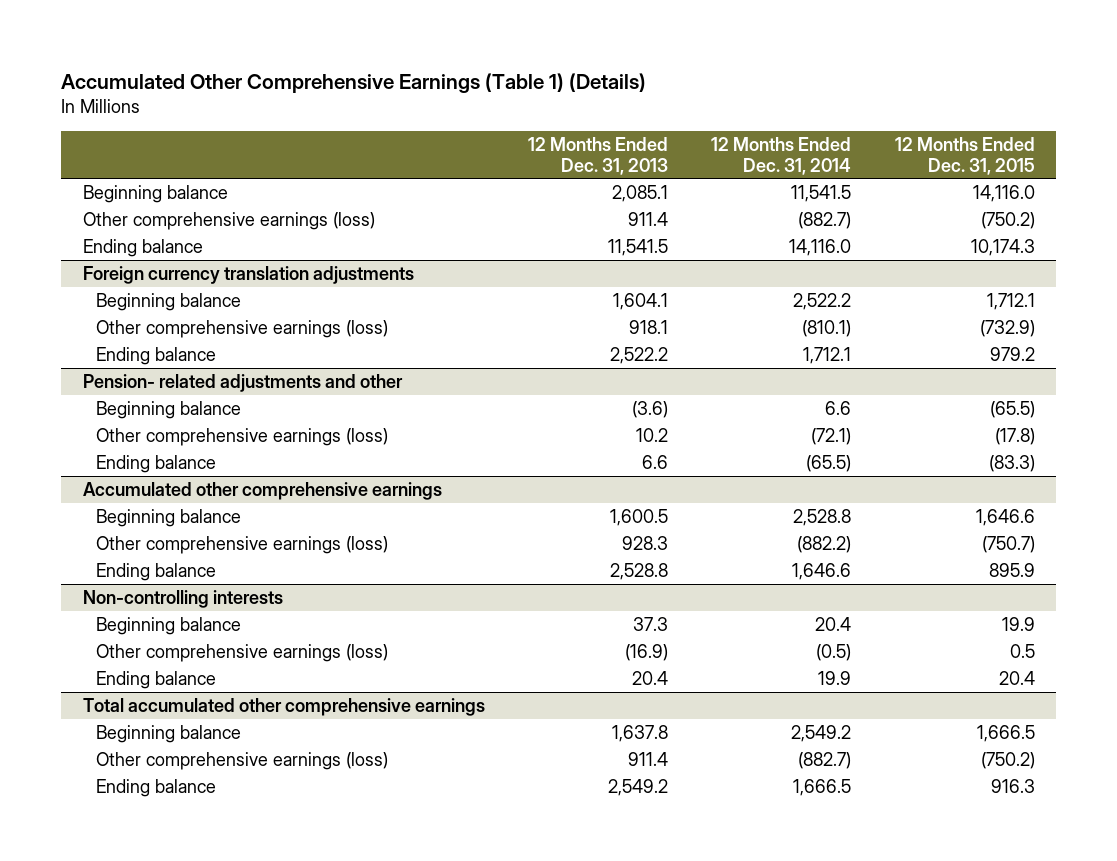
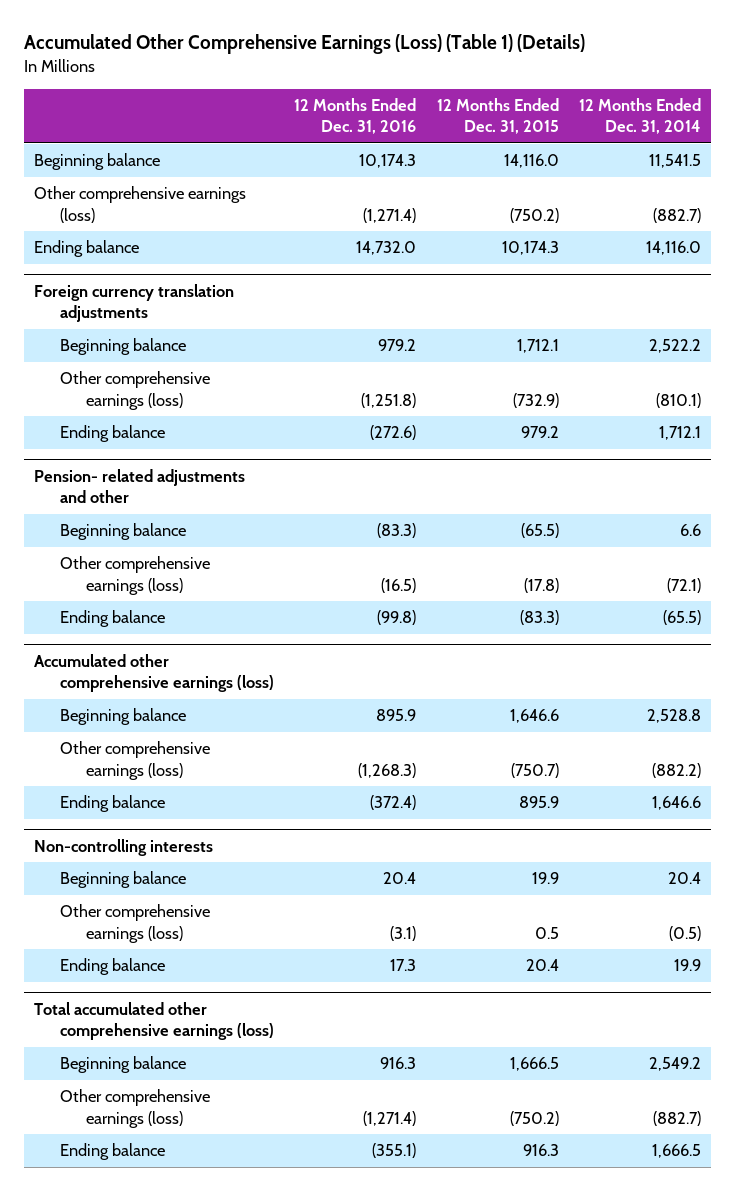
- Accumulated Other Comprehensive Earnings (Table 1) (Details)
+ Accumulated Other Comprehensive Earnings (Loss) (Table 1) (Details)
- | 12 Months Ended Dec. 31, 2013 | 12 Months Ended Dec. 31, 2014 | 12 Months Ended Dec. 31, 2015
+ | 12 Months Ended Dec. 31, 2016 | 12 Months Ended Dec. 31, 2015 | 12 Months Ended Dec. 31, 2014
- Accumulated other comprehensive earnings
+ Accumulated other comprehensive earnings (loss)
- Total accumulated other comprehensive earnings
+ Total accumulated other comprehensive earnings (loss)

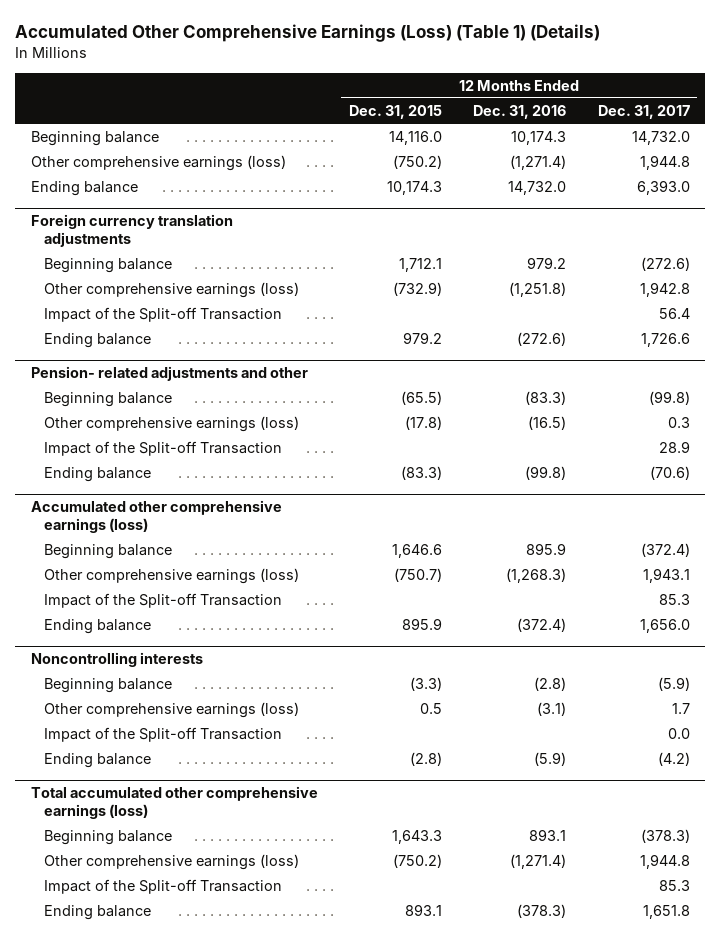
- | 12 Months Ended Dec. 31, 2016 | 12 Months Ended Dec. 31, 2015 | 12 Months Ended Dec. 31, 2014
+ | 12 Months Ended Dec. 31, 2015 | 12 Months Ended Dec. 31, 2016 | 12 Months Ended Dec. 31, 2017
@ Foreign currency translation adjustments
+ Impact of the Split-off Transaction | | | 56.4
@ Pension- related adjustments and other
+ Impact of the Split-off Transaction | | | 28.9
@ Accumulated other comprehensive earnings (loss)
+ Impact of the Split-off Transaction | | | 85.3
- Non-controlling interests
- Beginning balance | 20.4 | 19.9 | 20.4
+ Noncontrolling interests
+ Beginning balance | (3.3) | (2.8) | (5.9)
- Ending balance | 17.3 | 20.4 | 19.9
+ Impact of the Split-off Transaction | | | 0.0
+ Ending balance | (2.8) | (5.9) | (4.2)
@ Total accumulated other comprehensive earnings (loss)
- Beginning balance | 916.3 | 1,666.5 | 2,549.2
+ Beginning balance | 1,643.3 | 893.1 | (378.3)
- Ending balance | (355.1) | 916.3 | 1,666.5
+ Impact of the Split-off Transaction | | | 85.3
+ Ending balance | 893.1 | (378.3) | 1,651.8

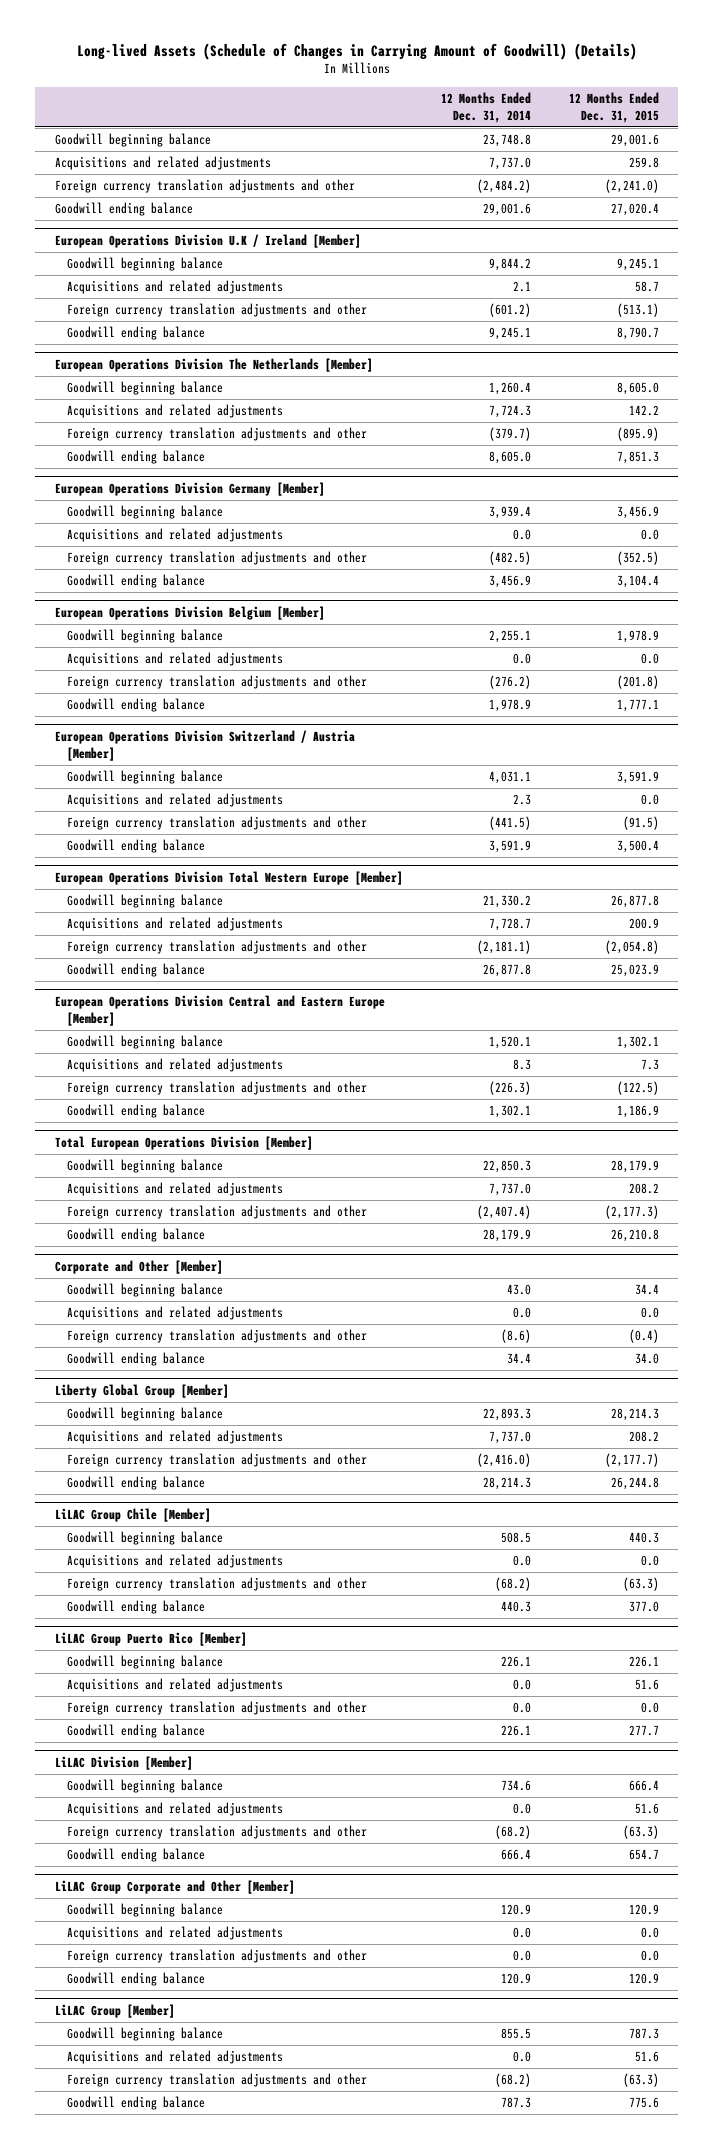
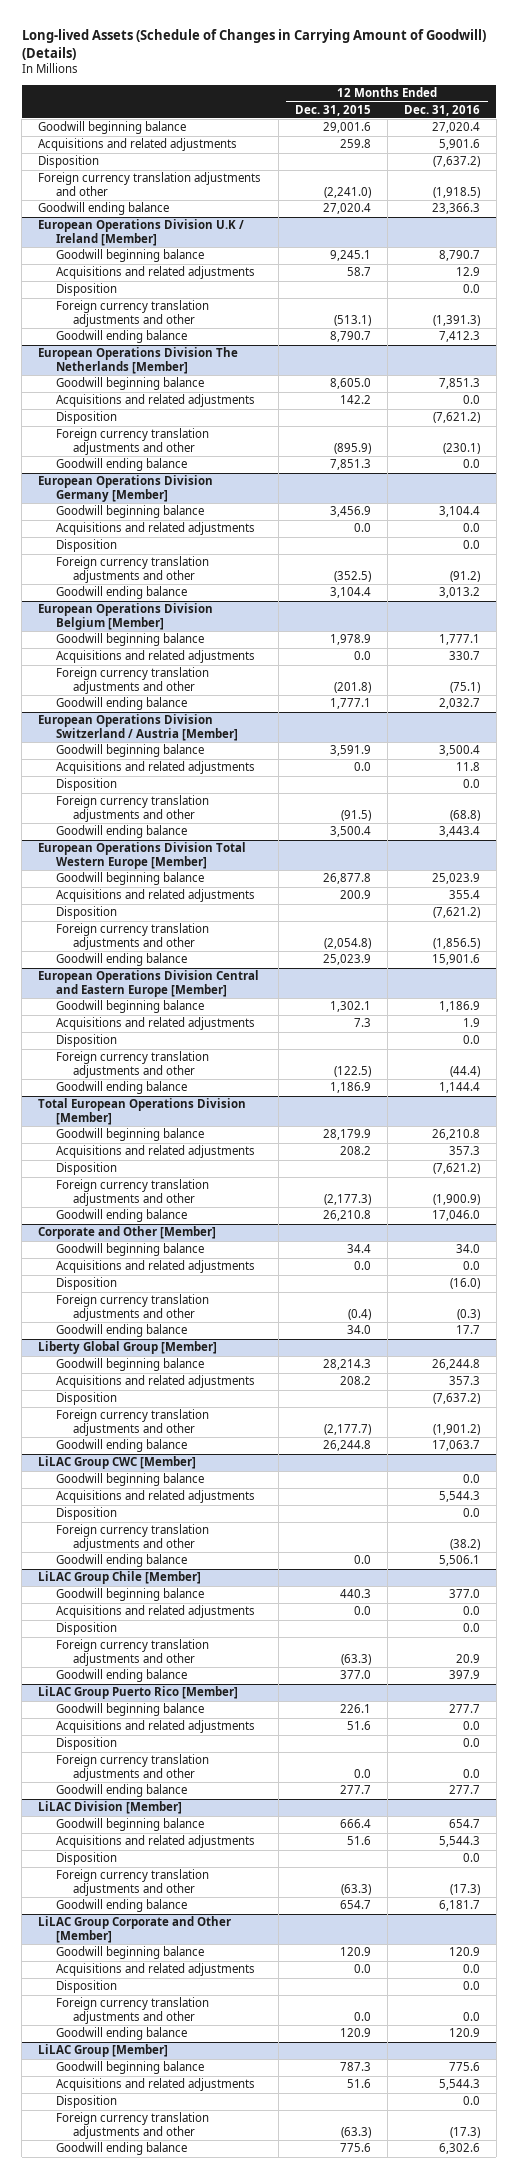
- | 12 Months Ended Dec. 31, 2014 | 12 Months Ended Dec. 31, 2015
+ | 12 Months Ended Dec. 31, 2015 | 12 Months Ended Dec. 31, 2016
+ Disposition | | (7,637.2)
@ European Operations Division U.K / Ireland [Member]
+ Disposition | | 0.0
@ European Operations Division The Netherlands [Member]
+ Disposition | | (7,621.2)
@ European Operations Division Germany [Member]
+ Disposition | | 0.0
@ European Operations Division Switzerland / Austria [Member]
+ Disposition | | 0.0
@ European Operations Division Total Western Europe [Member]
+ Disposition | | (7,621.2)
@ European Operations Division Central and Eastern Europe [Member]
+ Disposition | | 0.0
@ Total European Operations Division [Member]
+ Disposition | | (7,621.2)
@ Corporate and Other [Member]
+ Disposition | | (16.0)
@ Liberty Global Group [Member]
+ Disposition | | (7,637.2)
+ LiLAC Group CWC [Member]
+ Goodwill beginning balance | | 0.0
+ Acquisitions and related adjustments | | 5,544.3
+ Disposition | | 0.0
+ Foreign currency translation adjustments and other | | (38.2)
+ Goodwill ending balance | 0.0 | 5,506.1
@ LiLAC Group Chile [Member]
+ Disposition | | 0.0
@ LiLAC Group Puerto Rico [Member]
+ Disposition | | 0.0
@ LiLAC Division [Member]
+ Disposition | | 0.0
@ LiLAC Group Corporate and Other [Member]
+ Disposition | | 0.0
@ LiLAC Group [Member]
+ Disposition | | 0.0

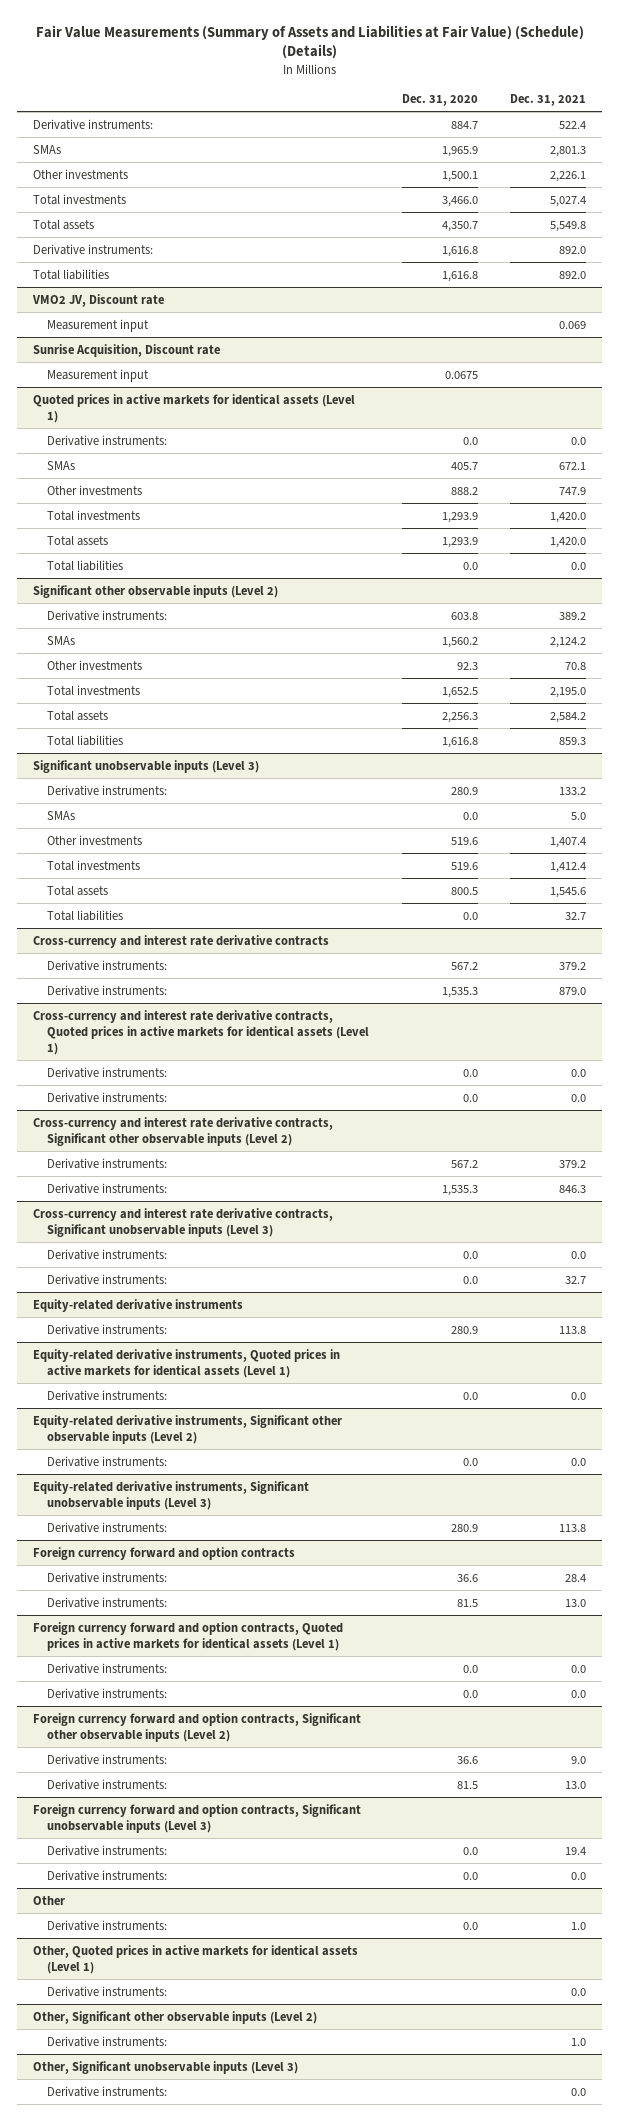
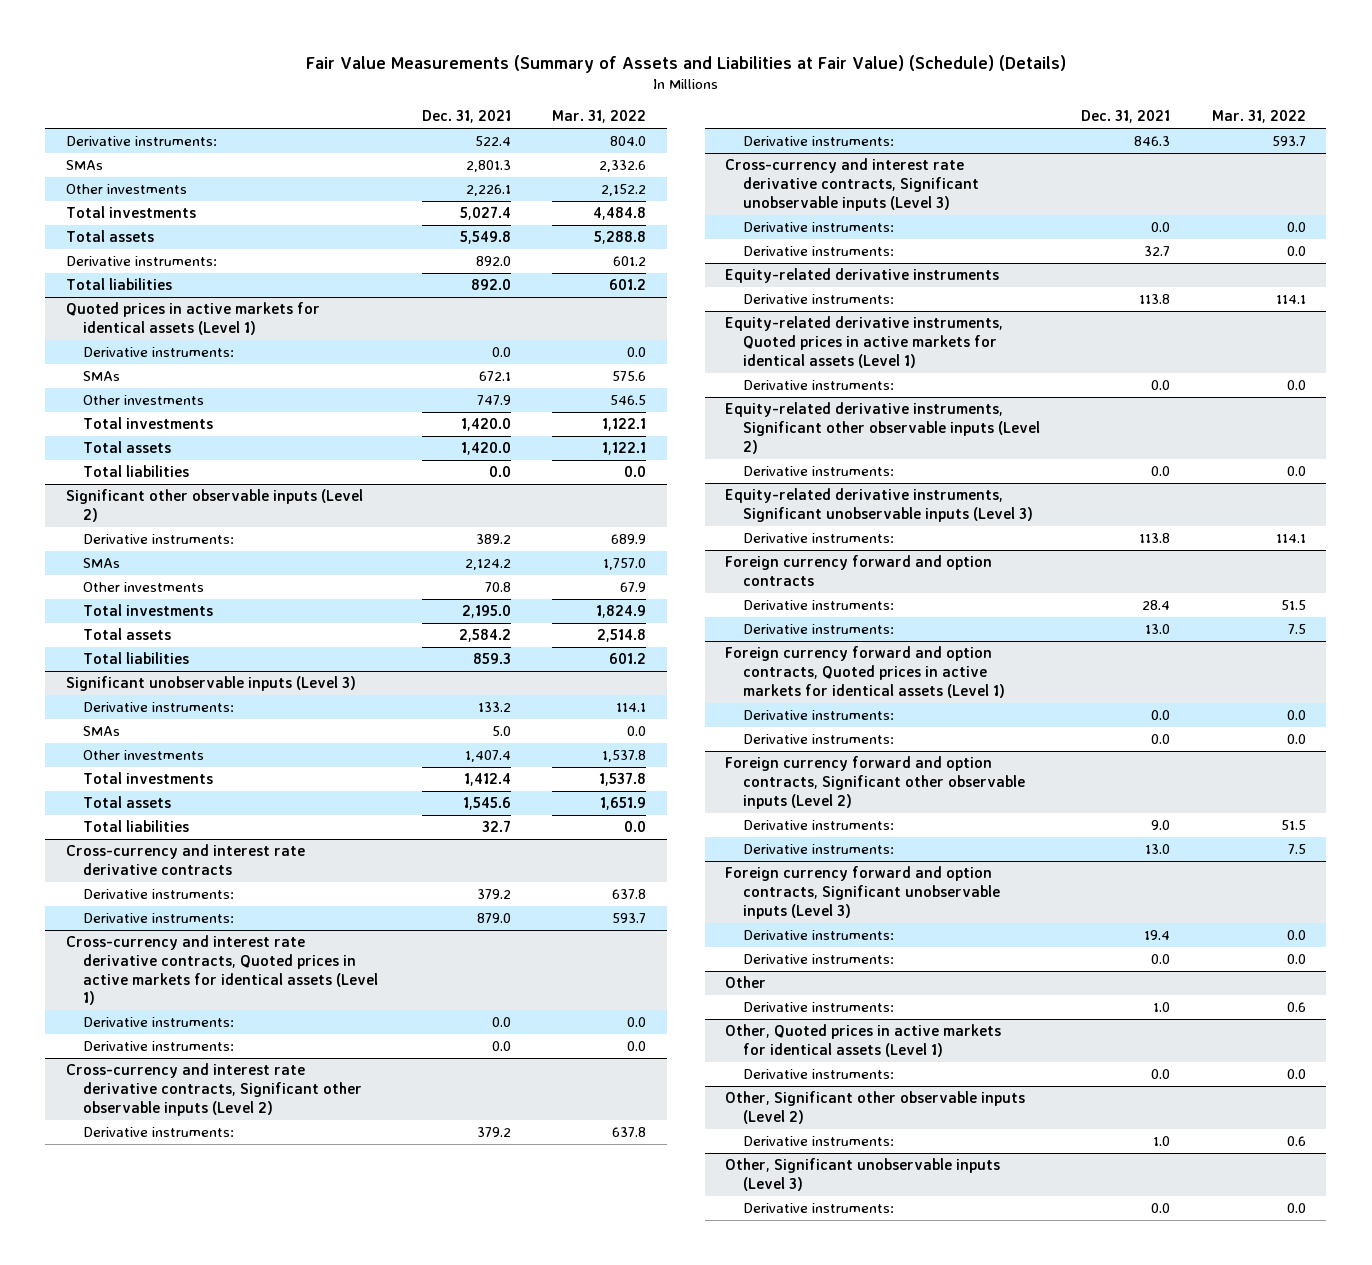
- | Dec. 31, 2020 | Dec. 31, 2021
+ | Dec. 31, 2021 | Mar. 31, 2022
- VMO2 JV, Discount rate
- Measurement input | | 0.069
- Sunrise Acquisition, Discount rate
- Measurement input | 0.0675 |

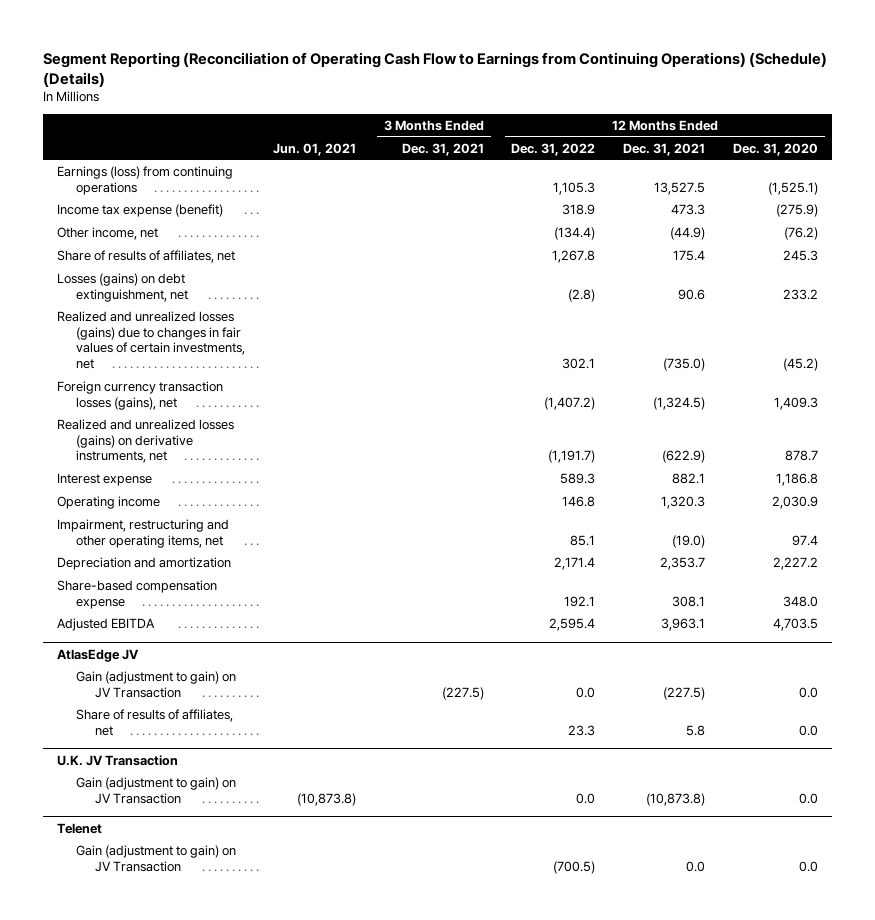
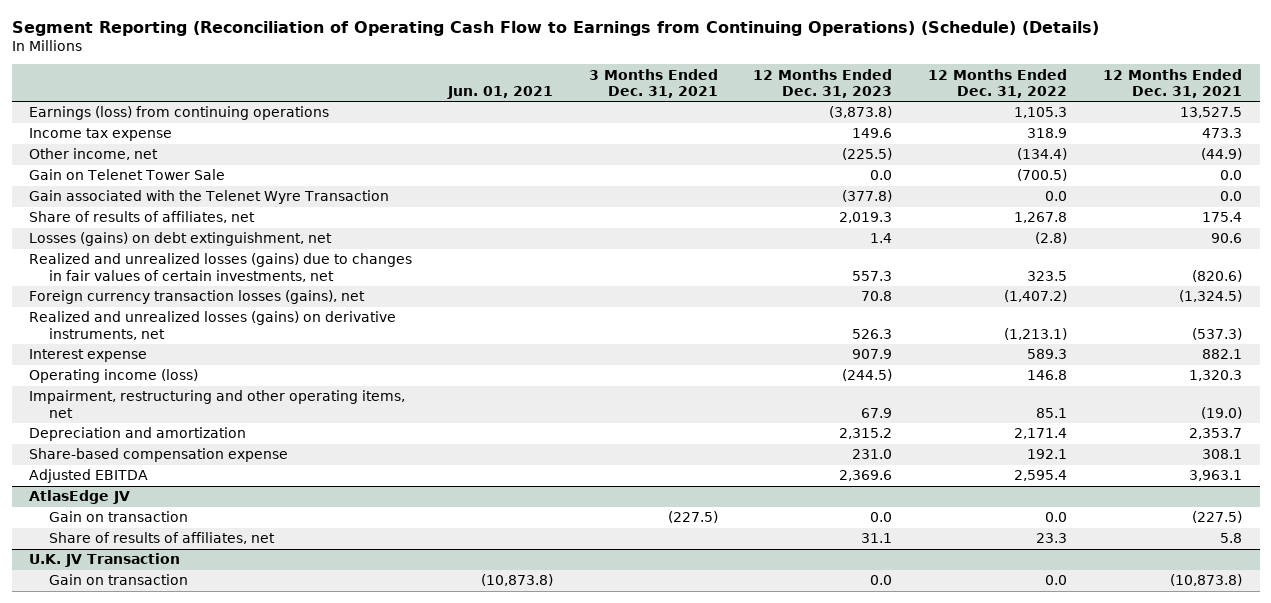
- | Jun. 01, 2021 | 3 Months Ended Dec. 31, 2021 | 12 Months Ended Dec. 31, 2022 | 12 Months Ended Dec. 31, 2021 | 12 Months Ended Dec. 31, 2020
+ | Jun. 01, 2021 | 3 Months Ended Dec. 31, 2021 | 12 Months Ended Dec. 31, 2023 | 12 Months Ended Dec. 31, 2022 | 12 Months Ended Dec. 31, 2021
- Income tax expense (benefit) | | | 318.9 | 473.3 | (275.9)
+ Income tax expense | | | 149.6 | 318.9 | 473.3
+ Gain on Telenet Tower Sale | | | 0.0 | (700.5) | 0.0
+ Gain associated with the Telenet Wyre Transaction | | | (377.8) | 0.0 | 0.0
- Realized and unrealized losses (gains) due to changes in fair values of certain investments, net | | | 302.1 | (735.0) | (45.2)
+ Realized and unrealized losses (gains) due to changes in fair values of certain investments, net | | | 557.3 | 323.5 | (820.6)
- Realized and unrealized losses (gains) on derivative instruments, net | | | (1,191.7) | (622.9) | 878.7
+ Realized and unrealized losses (gains) on derivative instruments, net | | | 526.3 | (1,213.1) | (537.3)
- Operating income | | | 146.8 | 1,320.3 | 2,030.9
+ Operating income (loss) | | | (244.5) | 146.8 | 1,320.3
@ AtlasEdge JV
- Gain (adjustment to gain) on JV Transaction | | (227.5) | 0.0 | (227.5) | 0.0
+ Gain on transaction | | (227.5) | 0.0 | 0.0 | (227.5)
@ U.K. JV Transaction
- Gain (adjustment to gain) on JV Transaction | (10,873.8) | | 0.0 | (10,873.8) | 0.0
- Telenet
- Gain (adjustment to gain) on JV Transaction | | | (700.5) | 0.0 | 0.0
@ U.K. JV Transaction
+ Gain on transaction | (10,873.8) | | 0.0 | 0.0 | (10,873.8)

